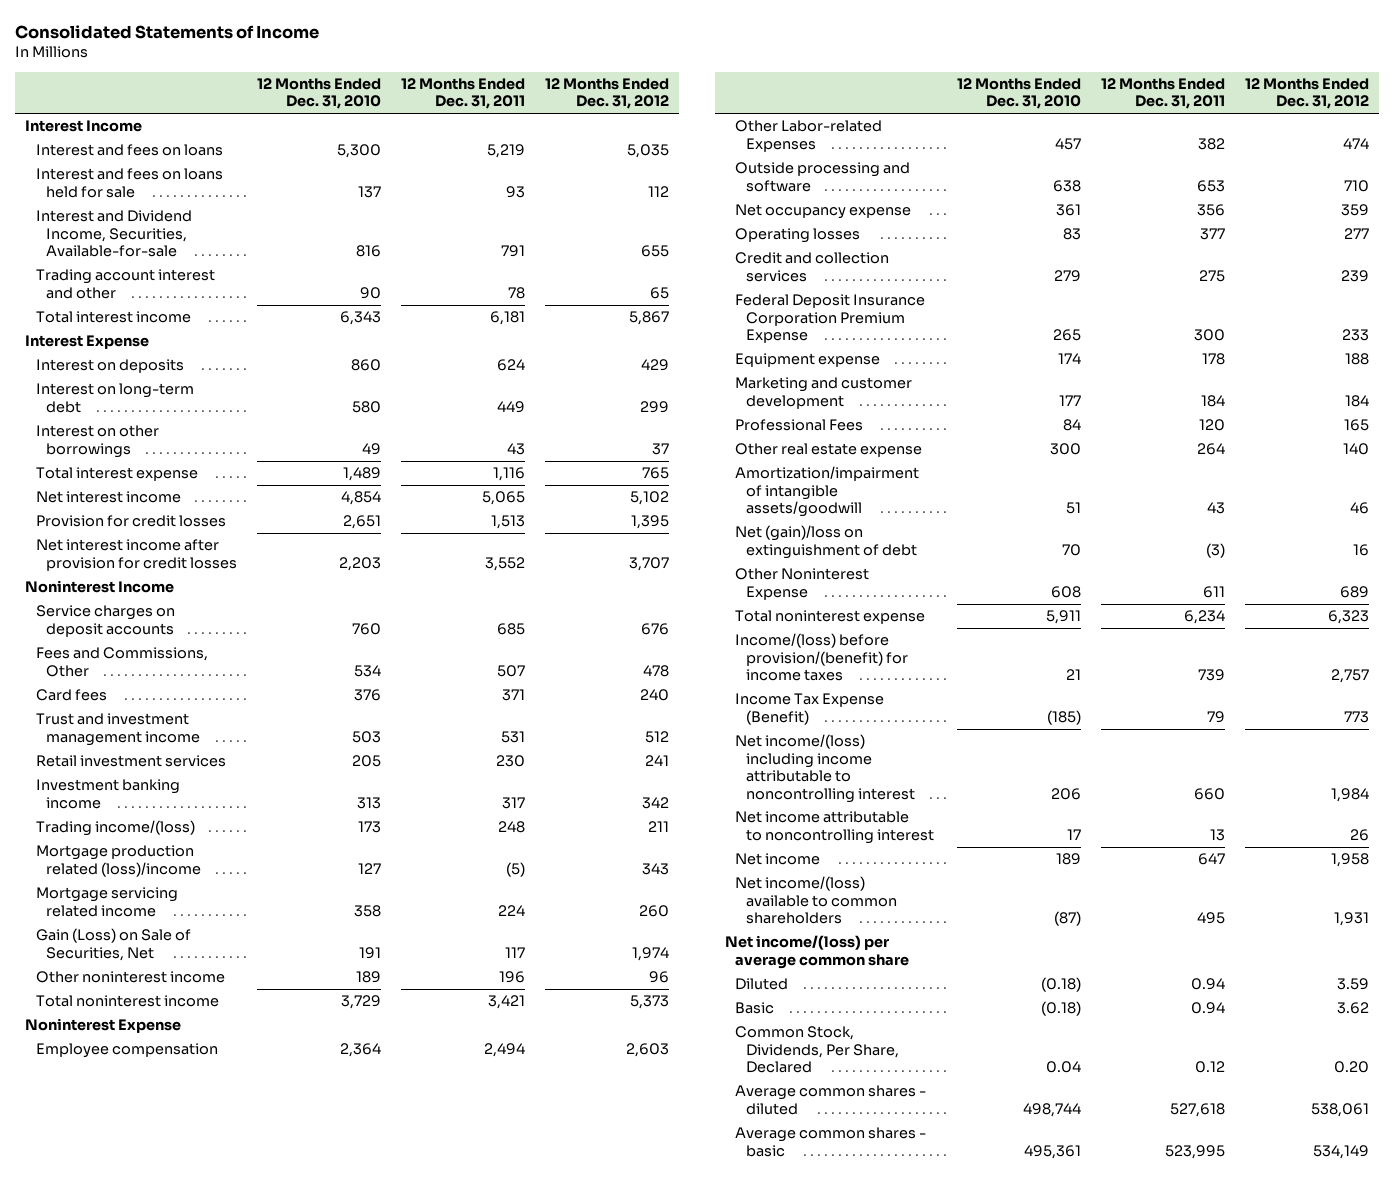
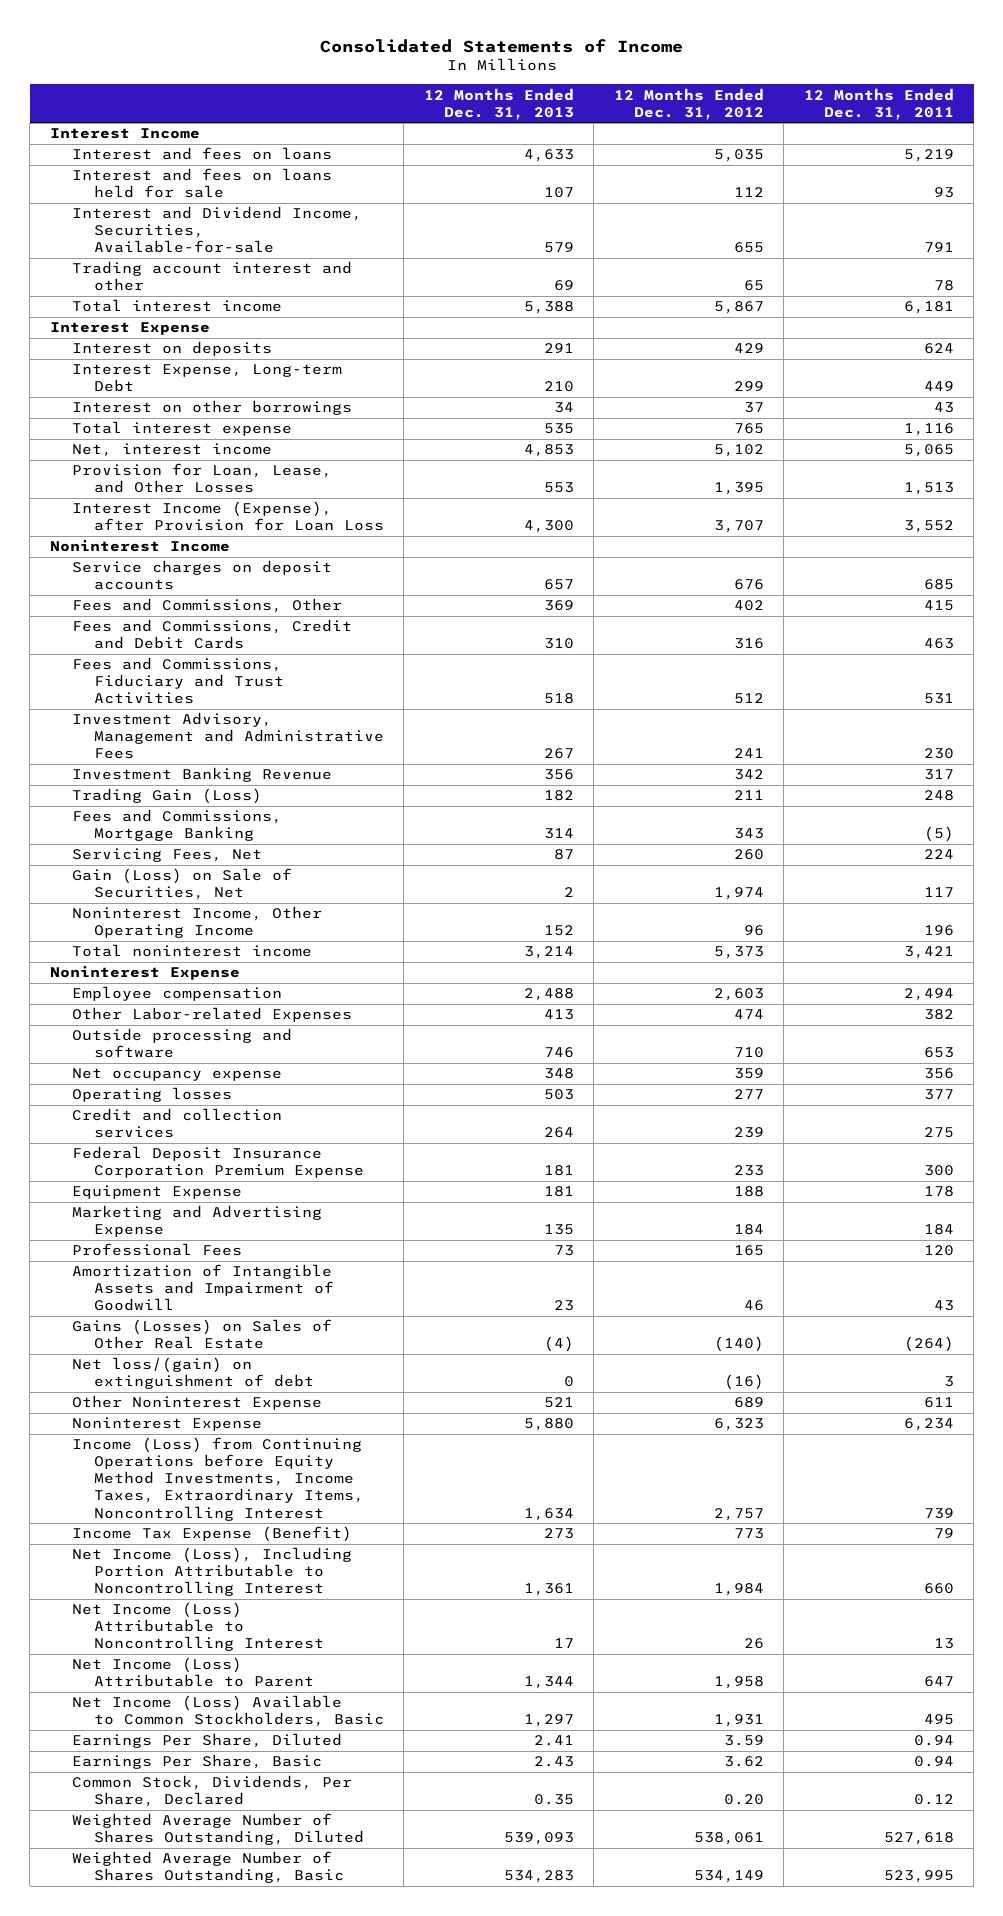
- | 12 Months Ended Dec. 31, 2010 | 12 Months Ended Dec. 31, 2011 | 12 Months Ended Dec. 31, 2012
+ | 12 Months Ended Dec. 31, 2013 | 12 Months Ended Dec. 31, 2012 | 12 Months Ended Dec. 31, 2011
- Interest on long-term debt | 580 | 449 | 299
+ Interest Expense, Long-term Debt | 210 | 299 | 449
- Net interest income | 4,854 | 5,065 | 5,102
- Provision for credit losses | 2,651 | 1,513 | 1,395
- Net interest income after provision for credit losses | 2,203 | 3,552 | 3,707
+ Net, interest income | 4,853 | 5,102 | 5,065
+ Provision for Loan, Lease, and Other Losses | 553 | 1,395 | 1,513
+ Interest Income (Expense), after Provision for Loan Loss | 4,300 | 3,707 | 3,552
- Fees and Commissions, Other | 534 | 507 | 478
- Card fees | 376 | 371 | 240
- Trust and investment management income | 503 | 531 | 512
- Retail investment services | 205 | 230 | 241
- Investment banking income | 313 | 317 | 342
- Trading income/(loss) | 173 | 248 | 211
- Mortgage production related (loss)/income | 127 | (5) | 343
- Mortgage servicing related income | 358 | 224 | 260
+ Fees and Commissions, Other | 369 | 402 | 415
+ Fees and Commissions, Credit and Debit Cards | 310 | 316 | 463
+ Fees and Commissions, Fiduciary and Trust Activities | 518 | 512 | 531
+ Investment Advisory, Management and Administrative Fees | 267 | 241 | 230
+ Investment Banking Revenue | 356 | 342 | 317
+ Trading Gain (Loss) | 182 | 211 | 248
+ Fees and Commissions, Mortgage Banking | 314 | 343 | (5)
+ Servicing Fees, Net | 87 | 260 | 224
- Other noninterest income | 189 | 196 | 96
+ Noninterest Income, Other Operating Income | 152 | 96 | 196
- Equipment expense | 174 | 178 | 188
- Marketing and customer development | 177 | 184 | 184
+ Equipment Expense | 181 | 188 | 178
+ Marketing and Advertising Expense | 135 | 184 | 184
- Other real estate expense | 300 | 264 | 140
- Amortization/impairment of intangible assets/goodwill | 51 | 43 | 46
- Net (gain)/loss on extinguishment of debt | 70 | (3) | 16
+ Amortization of Intangible Assets and Impairment of Goodwill | 23 | 46 | 43
+ Gains (Losses) on Sales of Other Real Estate | (4) | (140) | (264)
+ Net loss/(gain) on extinguishment of debt | 0 | (16) | 3
- Total noninterest expense | 5,911 | 6,234 | 6,323
- Income/(loss) before provision/(benefit) for income taxes | 21 | 739 | 2,757
+ Noninterest Expense | 5,880 | 6,323 | 6,234
+ Income (Loss) from Continuing Operations before Equity Method Investments, Income Taxes, Extraordinary Items, Noncontrolling Interest | 1,634 | 2,757 | 739
- Net income/(loss) including income attributable to noncontrolling interest | 206 | 660 | 1,984
- Net income attributable to noncontrolling interest | 17 | 13 | 26
- Net income | 189 | 647 | 1,958
- Net income/(loss) available to common shareholders | (87) | 495 | 1,931
- Net income/(loss) per average common share
- Diluted | (0.18) | 0.94 | 3.59
- Basic | (0.18) | 0.94 | 3.62
+ Net Income (Loss), Including Portion Attributable to Noncontrolling Interest | 1,361 | 1,984 | 660
+ Net Income (Loss) Attributable to Noncontrolling Interest | 17 | 26 | 13
+ Net Income (Loss) Attributable to Parent | 1,344 | 1,958 | 647
+ Net Income (Loss) Available to Common Stockholders, Basic | 1,297 | 1,931 | 495
+ Earnings Per Share, Diluted | 2.41 | 3.59 | 0.94
+ Earnings Per Share, Basic | 2.43 | 3.62 | 0.94
- Average common shares - diluted | 498,744 | 527,618 | 538,061
- Average common shares - basic | 495,361 | 523,995 | 534,149
+ Weighted Average Number of Shares Outstanding, Diluted | 539,093 | 538,061 | 527,618
+ Weighted Average Number of Shares Outstanding, Basic | 534,283 | 534,149 | 523,995

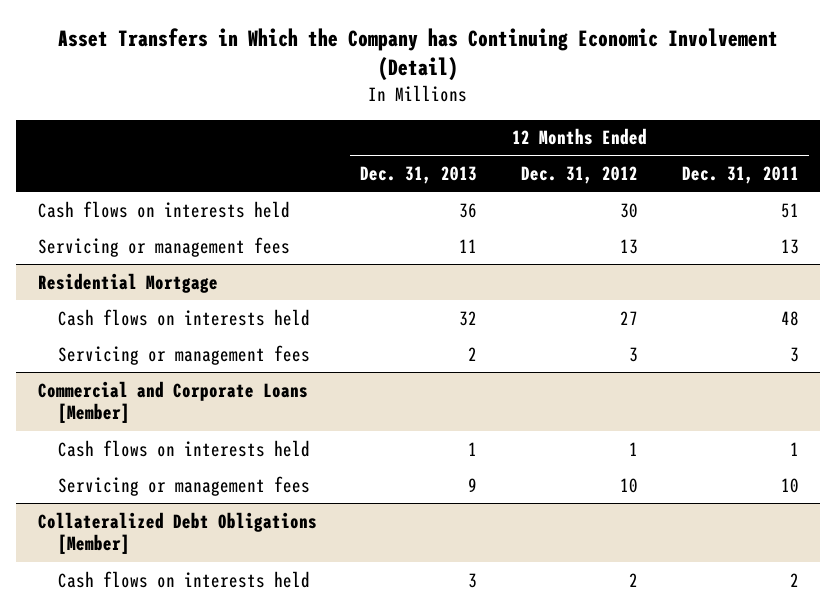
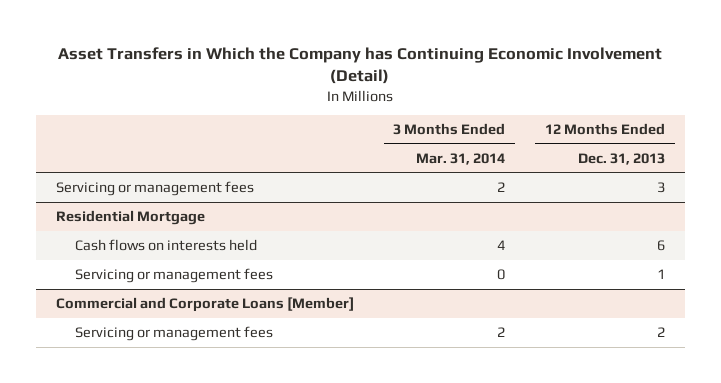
- | 12 Months Ended Dec. 31, 2013 | 12 Months Ended Dec. 31, 2012 | 12 Months Ended Dec. 31, 2011
+ | 3 Months Ended Mar. 31, 2014 | 12 Months Ended Dec. 31, 2013
- Cash flows on interests held | 36 | 30 | 51
- Servicing or management fees | 11 | 13 | 13
+ Servicing or management fees | 2 | 3
@ Residential Mortgage
- Cash flows on interests held | 32 | 27 | 48
- Servicing or management fees | 2 | 3 | 3
+ Cash flows on interests held | 4 | 6
+ Servicing or management fees | 0 | 1
@ Commercial and Corporate Loans [Member]
- Cash flows on interests held | 1 | 1 | 1
- Servicing or management fees | 9 | 10 | 10
- Collateralized Debt Obligations [Member]
- Cash flows on interests held | 3 | 2 | 2
@ Commercial and Corporate Loans [Member]
+ Servicing or management fees | 2 | 2

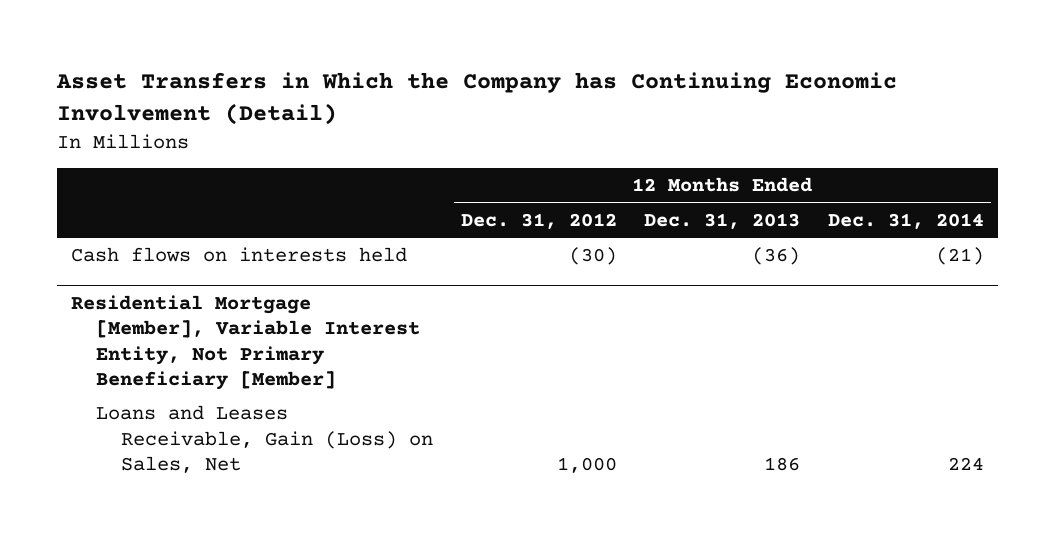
- | 3 Months Ended Mar. 31, 2014 | 12 Months Ended Dec. 31, 2013
+ | 12 Months Ended Dec. 31, 2012 | 12 Months Ended Dec. 31, 2013 | 12 Months Ended Dec. 31, 2014
- Servicing or management fees | 2 | 3
- Residential Mortgage
- Cash flows on interests held | 4 | 6
- Servicing or management fees | 0 | 1
- Commercial and Corporate Loans [Member]
- Servicing or management fees | 2 | 2
+ Cash flows on interests held | (30) | (36) | (21)
+ Residential Mortgage [Member], Variable Interest Entity, Not Primary Beneficiary [Member]
+ Loans and Leases Receivable, Gain (Loss) on Sales, Net | 1,000 | 186 | 224

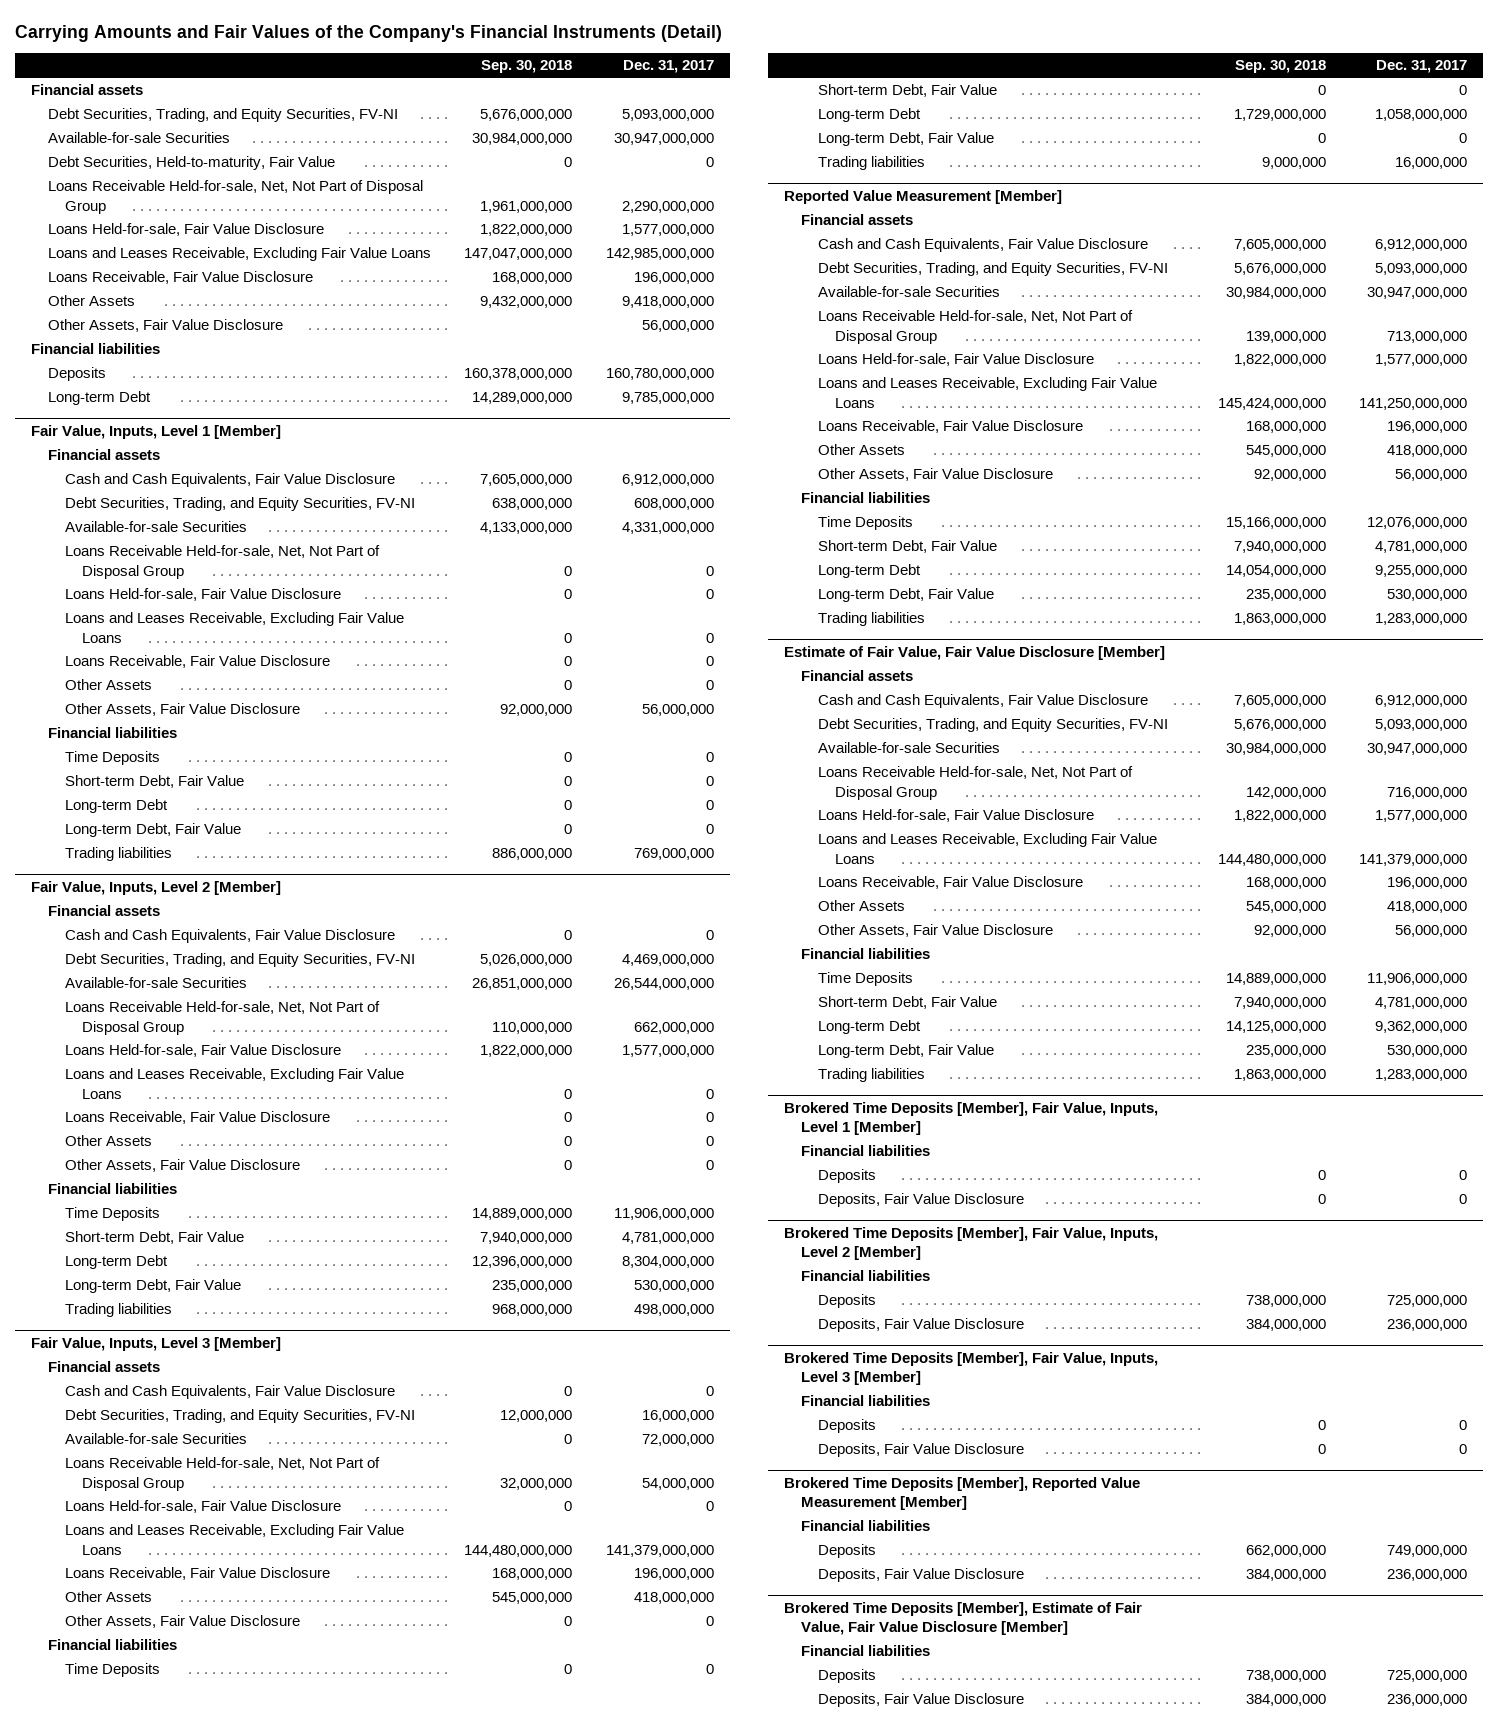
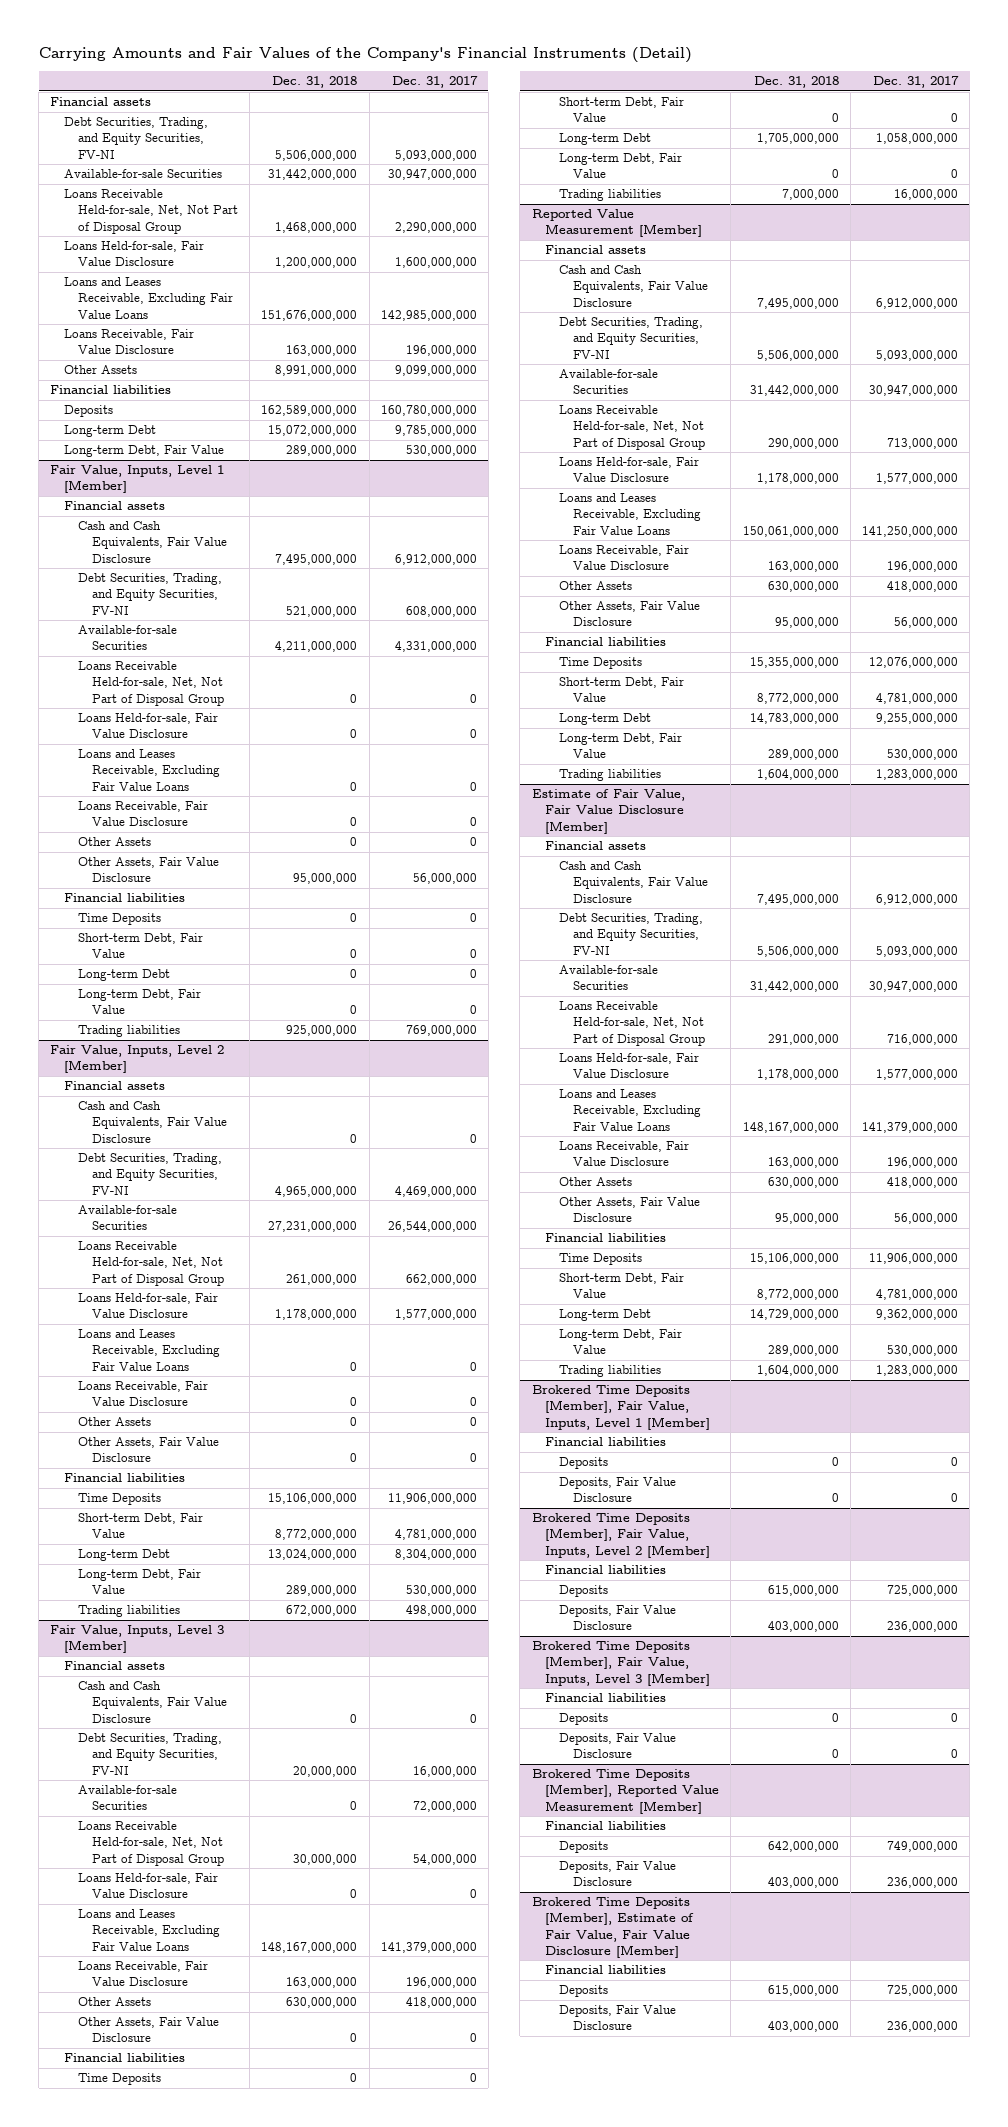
- | Sep. 30, 2018 | Dec. 31, 2017
+ | Dec. 31, 2018 | Dec. 31, 2017
- Debt Securities, Held-to-maturity, Fair Value | 0 | 0
- Loans Held-for-sale, Fair Value Disclosure | 1,822,000,000 | 1,577,000,000
+ Loans Held-for-sale, Fair Value Disclosure | 1,200,000,000 | 1,600,000,000
- Other Assets | 9,432,000,000 | 9,418,000,000
- Other Assets, Fair Value Disclosure | | 56,000,000
+ Other Assets | 8,991,000,000 | 9,099,000,000
+ Long-term Debt, Fair Value | 289,000,000 | 530,000,000

